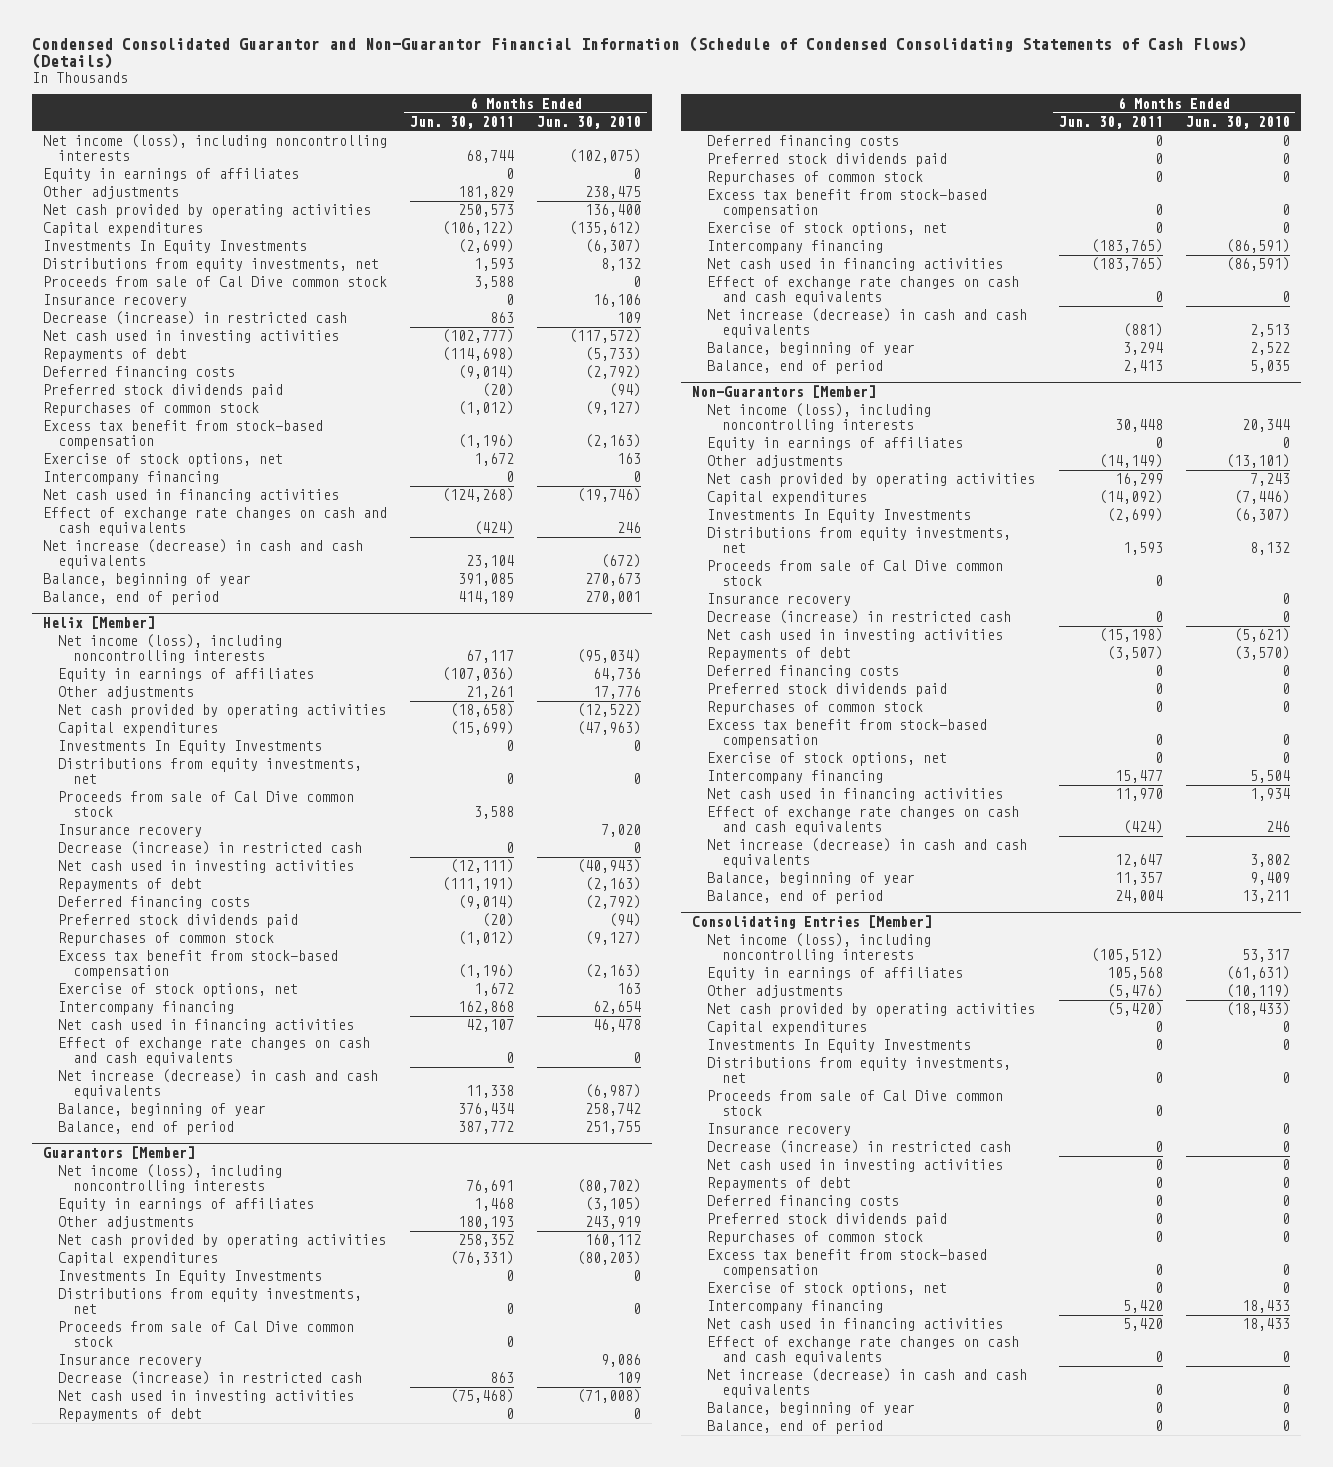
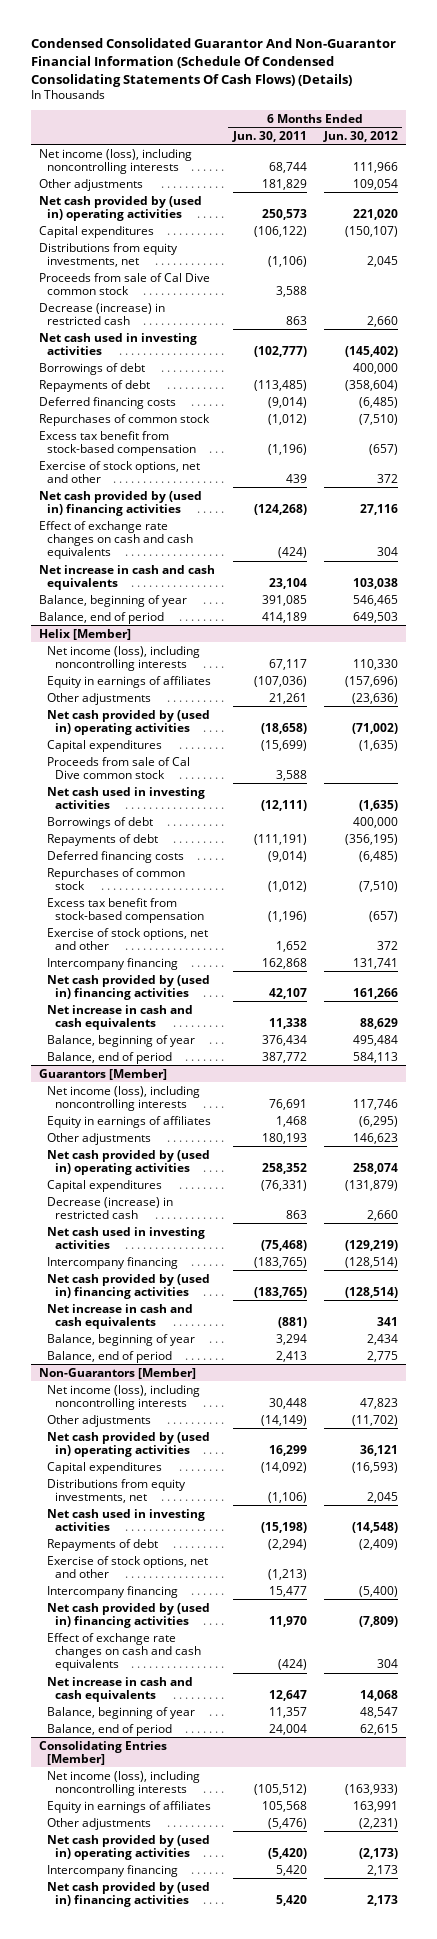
- Condensed Consolidated Guarantor and Non-Guarantor Financial Information (Schedule of Condensed Consolidating Statements of Cash Flows) (Details)
+ Condensed Consolidated Guarantor And Non-Guarantor Financial Information (Schedule Of Condensed Consolidating Statements Of Cash Flows) (Details)
- | 6 Months Ended Jun. 30, 2011 | 6 Months Ended Jun. 30, 2010
+ | 6 Months Ended Jun. 30, 2011 | 6 Months Ended Jun. 30, 2012
- Equity in earnings of affiliates | 0 | 0
- Net cash provided by operating activities | 250,573 | 136,400
+ Net cash provided by (used in) operating activities | 250,573 | 221,020
- Investments In Equity Investments | (2,699) | (6,307)
- Distributions from equity investments, net | 1,593 | 8,132
+ Distributions from equity investments, net | (1,106) | 2,045
- Insurance recovery | 0 | 16,106
- Repayments of debt | (114,698) | (5,733)
+ Borrowings of debt | | 400,000
+ Repayments of debt | (113,485) | (358,604)
- Preferred stock dividends paid | (20) | (94)
- Exercise of stock options, net | 1,672 | 163
- Intercompany financing | 0 | 0
- Net cash used in financing activities | (124,268) | (19,746)
+ Exercise of stock options, net and other | 439 | 372
+ Net cash provided by (used in) financing activities | (124,268) | 27,116
- Net increase (decrease) in cash and cash equivalents | 23,104 | (672)
+ Net increase in cash and cash equivalents | 23,104 | 103,038
@ Helix [Member]
- Net cash provided by operating activities | (18,658) | (12,522)
+ Net cash provided by (used in) operating activities | (18,658) | (71,002)
- Investments In Equity Investments | 0 | 0
- Distributions from equity investments, net | 0 | 0
- Insurance recovery | | 7,020
- Decrease (increase) in restricted cash | 0 | 0
+ Borrowings of debt | | 400,000
- Preferred stock dividends paid | (20) | (94)
- Exercise of stock options, net | 1,672 | 163
+ Exercise of stock options, net and other | 1,652 | 372
- Net cash used in financing activities | 42,107 | 46,478
- Effect of exchange rate changes on cash and cash equivalents | 0 | 0
- Net increase (decrease) in cash and cash equivalents | 11,338 | (6,987)
+ Net cash provided by (used in) financing activities | 42,107 | 161,266
+ Net increase in cash and cash equivalents | 11,338 | 88,629
@ Guarantors [Member]
- Net cash provided by operating activities | 258,352 | 160,112
+ Net cash provided by (used in) operating activities | 258,352 | 258,074
- Investments In Equity Investments | 0 | 0
- Distributions from equity investments, net | 0 | 0
- Proceeds from sale of Cal Dive common stock | 0 |
- Insurance recovery | | 9,086
- Repayments of debt | 0 | 0
- Deferred financing costs | 0 | 0
- Preferred stock dividends paid | 0 | 0
- Repurchases of common stock | 0 | 0
- Excess tax benefit from stock-based compensation | 0 | 0
- Exercise of stock options, net | 0 | 0
- Net cash used in financing activities | (183,765) | (86,591)
- Effect of exchange rate changes on cash and cash equivalents | 0 | 0
- Net increase (decrease) in cash and cash equivalents | (881) | 2,513
+ Net cash provided by (used in) financing activities | (183,765) | (128,514)
+ Net increase in cash and cash equivalents | (881) | 341
@ Non-Guarantors [Member]
- Equity in earnings of affiliates | 0 | 0
- Net cash provided by operating activities | 16,299 | 7,243
+ Net cash provided by (used in) operating activities | 16,299 | 36,121
- Investments In Equity Investments | (2,699) | (6,307)
- Distributions from equity investments, net | 1,593 | 8,132
- Proceeds from sale of Cal Dive common stock | 0 |
- Insurance recovery | | 0
- Decrease (increase) in restricted cash | 0 | 0
+ Distributions from equity investments, net | (1,106) | 2,045
- Repayments of debt | (3,507) | (3,570)
- Deferred financing costs | 0 | 0
- Preferred stock dividends paid | 0 | 0
- Repurchases of common stock | 0 | 0
- Excess tax benefit from stock-based compensation | 0 | 0
- Exercise of stock options, net | 0 | 0
+ Repayments of debt | (2,294) | (2,409)
+ Exercise of stock options, net and other | (1,213) |
- Net cash used in financing activities | 11,970 | 1,934
+ Net cash provided by (used in) financing activities | 11,970 | (7,809)
- Net increase (decrease) in cash and cash equivalents | 12,647 | 3,802
+ Net increase in cash and cash equivalents | 12,647 | 14,068
@ Consolidating Entries [Member]
- Net cash provided by operating activities | (5,420) | (18,433)
- Capital expenditures | 0 | 0
- Investments In Equity Investments | 0 | 0
- Distributions from equity investments, net | 0 | 0
- Proceeds from sale of Cal Dive common stock | 0 |
- Insurance recovery | | 0
- Decrease (increase) in restricted cash | 0 | 0
- Net cash used in investing activities | 0 | 0
- Repayments of debt | 0 | 0
- Deferred financing costs | 0 | 0
- Preferred stock dividends paid | 0 | 0
- Repurchases of common stock | 0 | 0
- Excess tax benefit from stock-based compensation | 0 | 0
- Exercise of stock options, net | 0 | 0
+ Net cash provided by (used in) operating activities | (5,420) | (2,173)
- Net cash used in financing activities | 5,420 | 18,433
- Effect of exchange rate changes on cash and cash equivalents | 0 | 0
- Net increase (decrease) in cash and cash equivalents | 0 | 0
- Balance, beginning of year | 0 | 0
- Balance, end of period | 0 | 0
+ Net cash provided by (used in) financing activities | 5,420 | 2,173

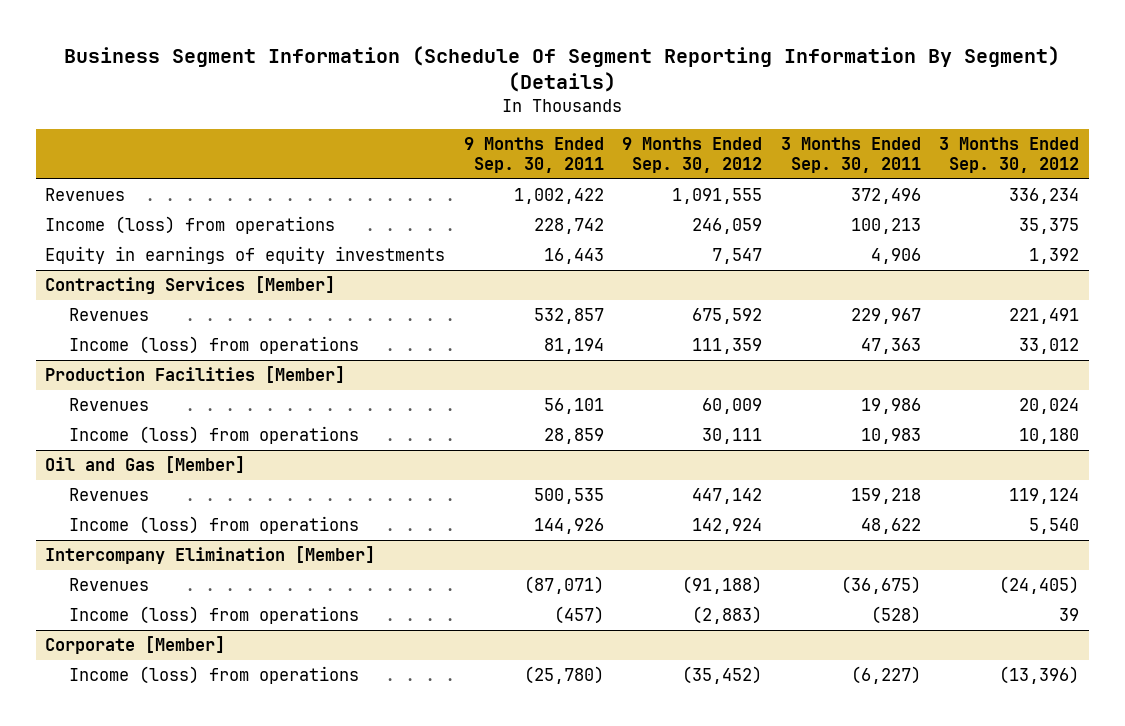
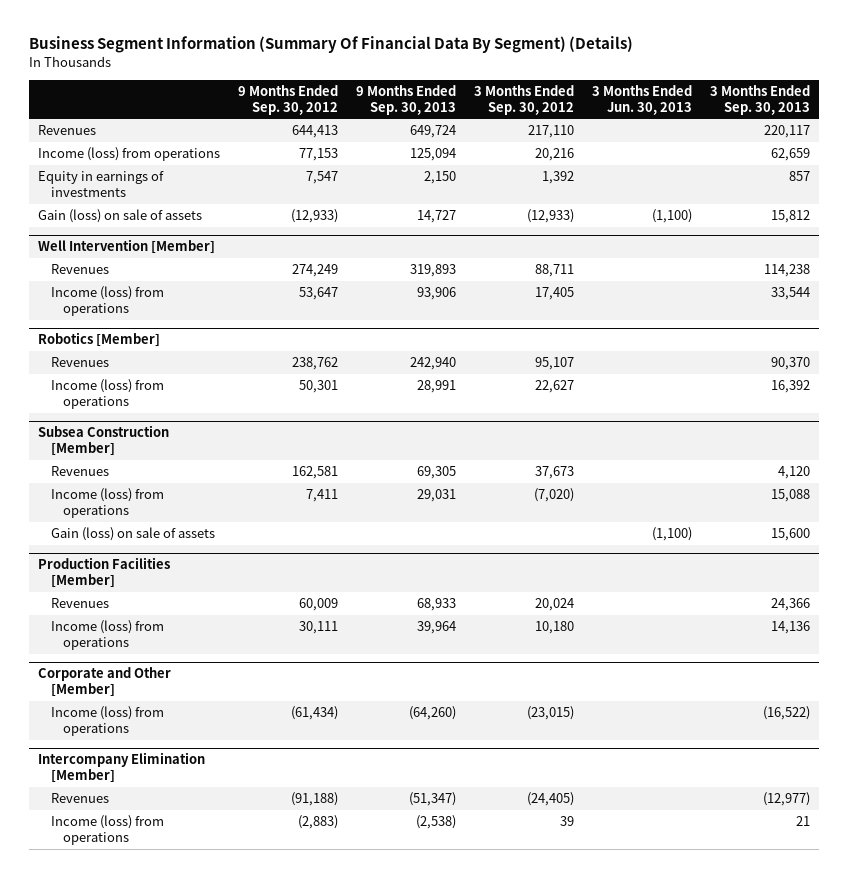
- Business Segment Information (Schedule Of Segment Reporting Information By Segment) (Details)
+ Business Segment Information (Summary Of Financial Data By Segment) (Details)
- | 9 Months Ended Sep. 30, 2011 | 9 Months Ended Sep. 30, 2012 | 3 Months Ended Sep. 30, 2011 | 3 Months Ended Sep. 30, 2012
+ | 9 Months Ended Sep. 30, 2012 | 9 Months Ended Sep. 30, 2013 | 3 Months Ended Sep. 30, 2012 | 3 Months Ended Jun. 30, 2013 | 3 Months Ended Sep. 30, 2013
- Revenues | 1,002,422 | 1,091,555 | 372,496 | 336,234
- Income (loss) from operations | 228,742 | 246,059 | 100,213 | 35,375
- Equity in earnings of equity investments | 16,443 | 7,547 | 4,906 | 1,392
- Contracting Services [Member]
- Revenues | 532,857 | 675,592 | 229,967 | 221,491
- Income (loss) from operations | 81,194 | 111,359 | 47,363 | 33,012
+ Revenues | 644,413 | 649,724 | 217,110 | | 220,117
+ Income (loss) from operations | 77,153 | 125,094 | 20,216 | | 62,659
+ Equity in earnings of investments | 7,547 | 2,150 | 1,392 | | 857
+ Gain (loss) on sale of assets | (12,933) | 14,727 | (12,933) | (1,100) | 15,812
+ Well Intervention [Member]
+ Revenues | 274,249 | 319,893 | 88,711 | | 114,238
+ Income (loss) from operations | 53,647 | 93,906 | 17,405 | | 33,544
+ Robotics [Member]
+ Revenues | 238,762 | 242,940 | 95,107 | | 90,370
+ Income (loss) from operations | 50,301 | 28,991 | 22,627 | | 16,392
+ Subsea Construction [Member]
+ Revenues | 162,581 | 69,305 | 37,673 | | 4,120
+ Income (loss) from operations | 7,411 | 29,031 | (7,020) | | 15,088
+ Gain (loss) on sale of assets | | | | (1,100) | 15,600
- Oil and Gas [Member]
- Revenues | 500,535 | 447,142 | 159,218 | 119,124
- Income (loss) from operations | 144,926 | 142,924 | 48,622 | 5,540
+ Corporate and Other [Member]
+ Income (loss) from operations | (61,434) | (64,260) | (23,015) | | (16,522)
- Corporate [Member]
- Income (loss) from operations | (25,780) | (35,452) | (6,227) | (13,396)

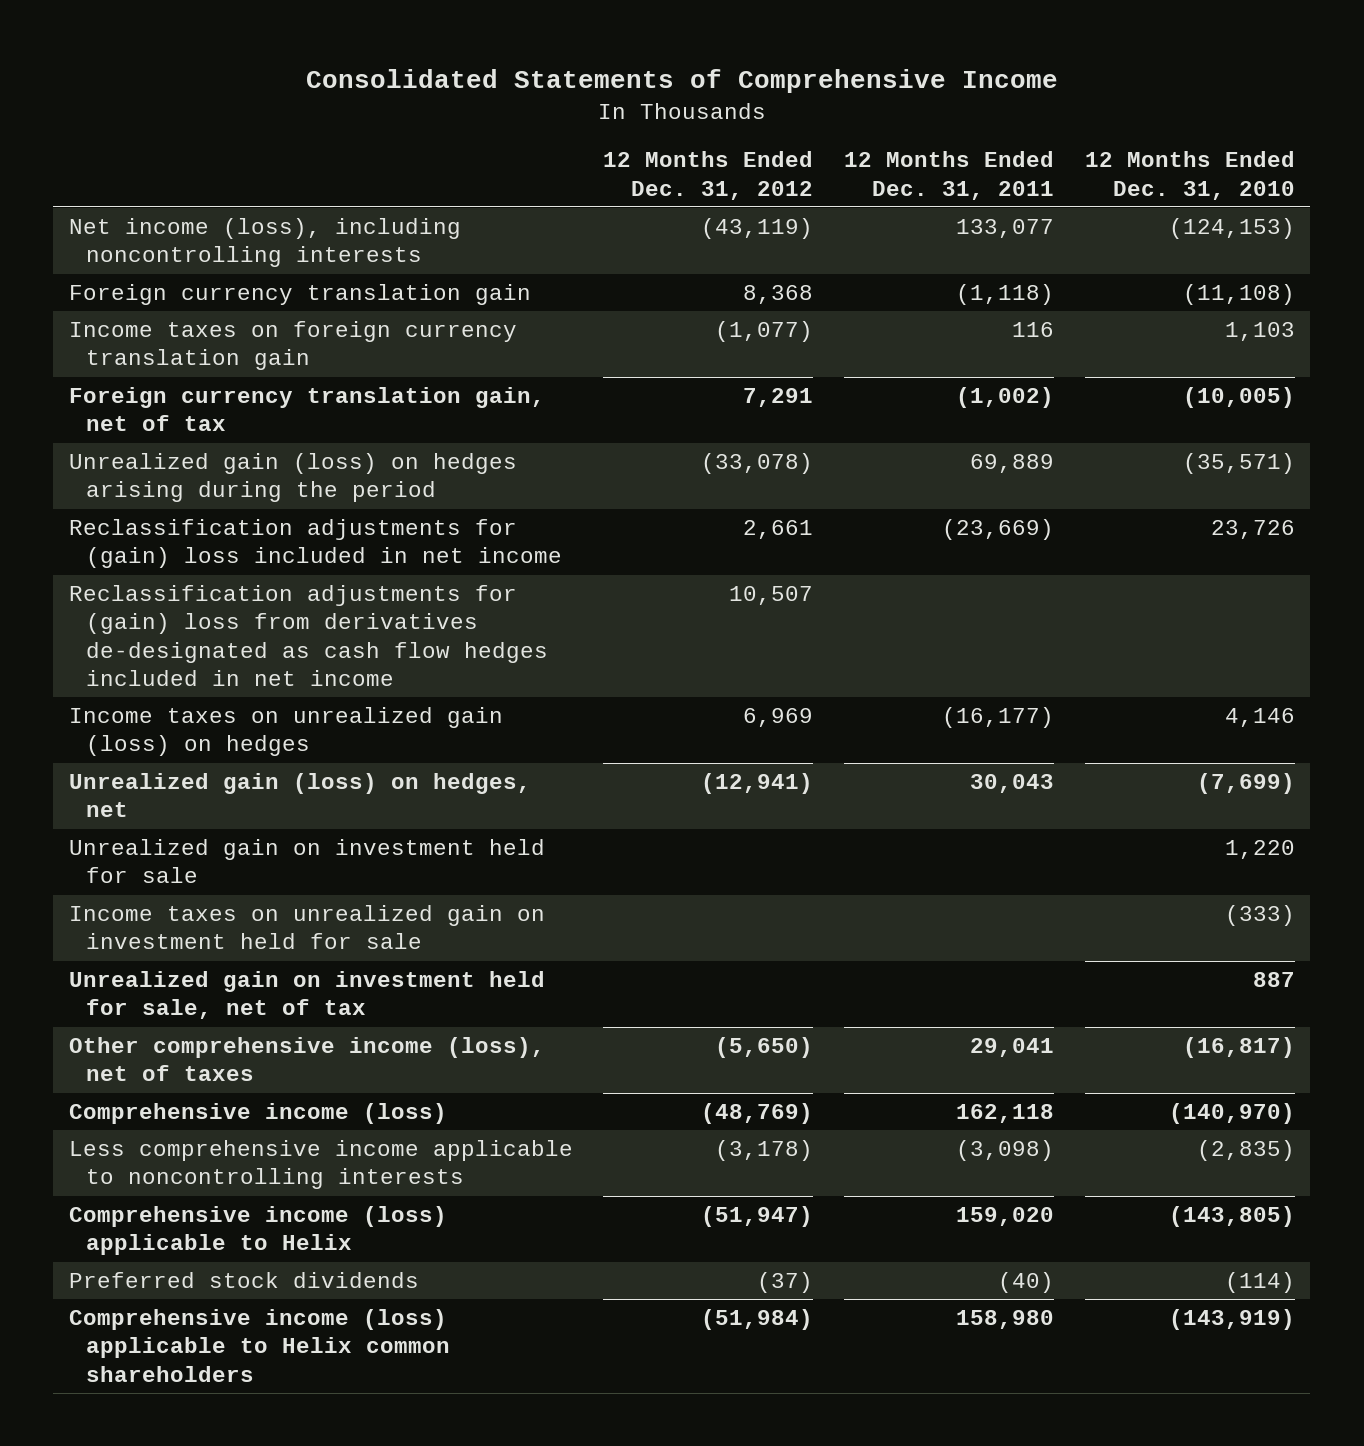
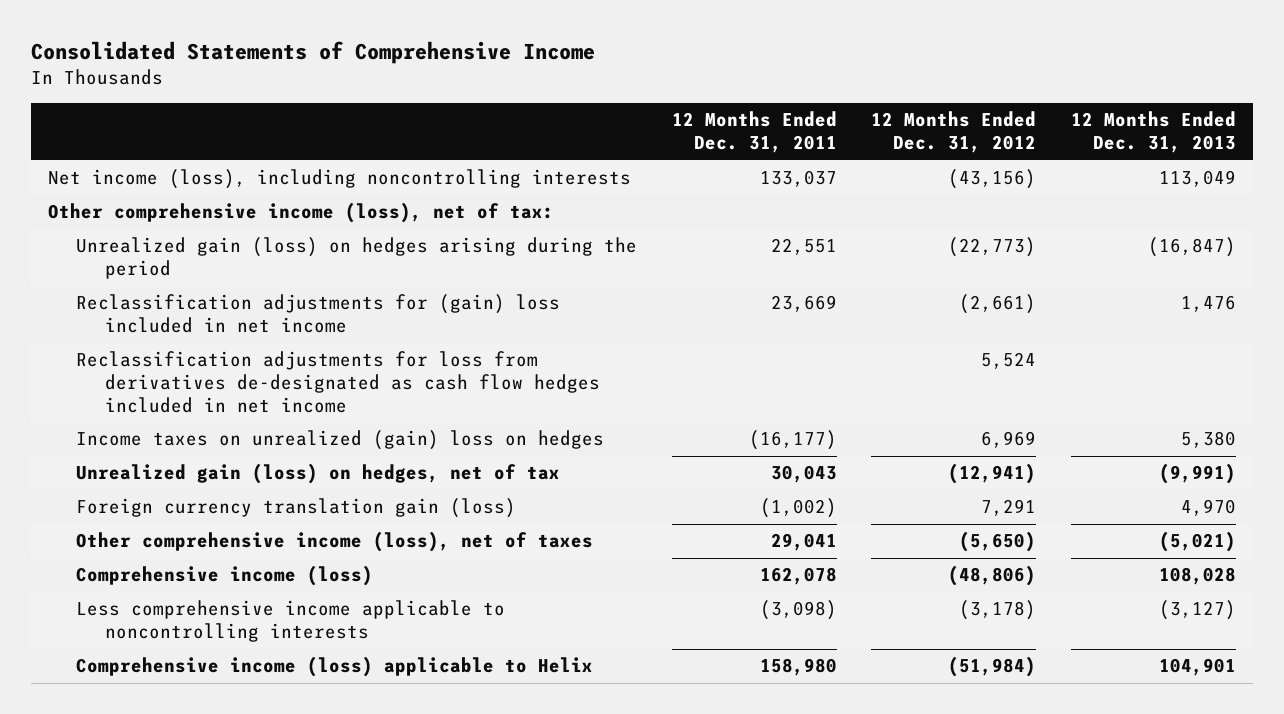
- | 12 Months Ended Dec. 31, 2012 | 12 Months Ended Dec. 31, 2011 | 12 Months Ended Dec. 31, 2010
+ | 12 Months Ended Dec. 31, 2011 | 12 Months Ended Dec. 31, 2012 | 12 Months Ended Dec. 31, 2013
- Net income (loss), including noncontrolling interests | (43,119) | 133,077 | (124,153)
- Foreign currency translation gain | 8,368 | (1,118) | (11,108)
- Income taxes on foreign currency translation gain | (1,077) | 116 | 1,103
- Foreign currency translation gain, net of tax | 7,291 | (1,002) | (10,005)
- Unrealized gain (loss) on hedges arising during the period | (33,078) | 69,889 | (35,571)
- Reclassification adjustments for (gain) loss included in net income | 2,661 | (23,669) | 23,726
- Reclassification adjustments for (gain) loss from derivatives de-designated as cash flow hedges included in net income | 10,507 | |
- Income taxes on unrealized gain (loss) on hedges | 6,969 | (16,177) | 4,146
- Unrealized gain (loss) on hedges, net | (12,941) | 30,043 | (7,699)
- Unrealized gain on investment held for sale | | | 1,220
- Income taxes on unrealized gain on investment held for sale | | | (333)
- Unrealized gain on investment held for sale, net of tax | | | 887
+ Net income (loss), including noncontrolling interests | 133,037 | (43,156) | 113,049
+ Other comprehensive income (loss), net of tax:
+ Unrealized gain (loss) on hedges arising during the period | 22,551 | (22,773) | (16,847)
+ Reclassification adjustments for (gain) loss included in net income | 23,669 | (2,661) | 1,476
+ Reclassification adjustments for loss from derivatives de-designated as cash flow hedges included in net income | | 5,524 |
+ Income taxes on unrealized (gain) loss on hedges | (16,177) | 6,969 | 5,380
+ Unrealized gain (loss) on hedges, net of tax | 30,043 | (12,941) | (9,991)
+ Foreign currency translation gain (loss) | (1,002) | 7,291 | 4,970
- Comprehensive income (loss) | (48,769) | 162,118 | (140,970)
+ Comprehensive income (loss) | 162,078 | (48,806) | 108,028
- Comprehensive income (loss) applicable to Helix | (51,947) | 159,020 | (143,805)
- Preferred stock dividends | (37) | (40) | (114)
- Comprehensive income (loss) applicable to Helix common shareholders | (51,984) | 158,980 | (143,919)
+ Comprehensive income (loss) applicable to Helix | 158,980 | (51,984) | 104,901

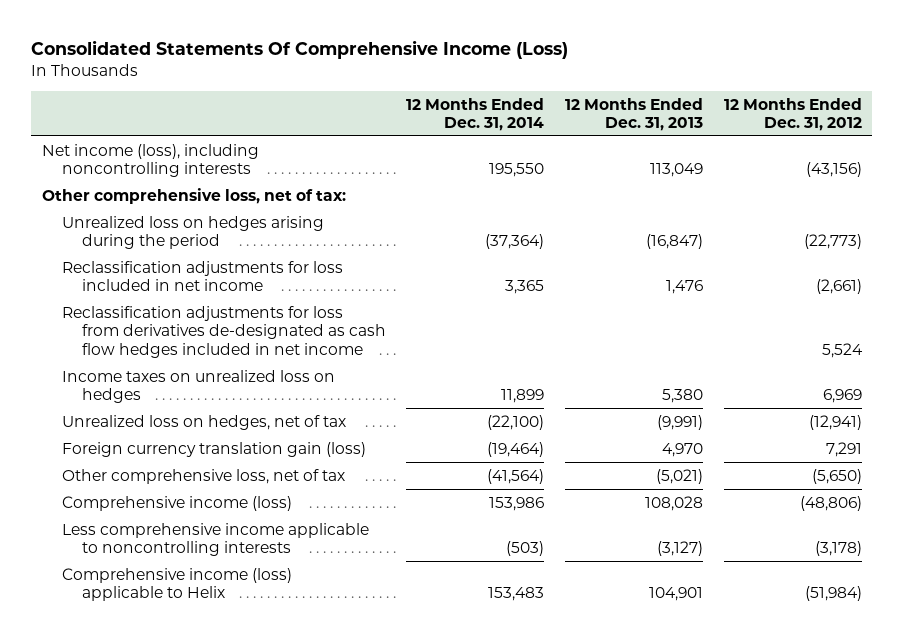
- Consolidated Statements of Comprehensive Income
+ Consolidated Statements Of Comprehensive Income (Loss)
- | 12 Months Ended Dec. 31, 2011 | 12 Months Ended Dec. 31, 2012 | 12 Months Ended Dec. 31, 2013
+ | 12 Months Ended Dec. 31, 2014 | 12 Months Ended Dec. 31, 2013 | 12 Months Ended Dec. 31, 2012
- Other comprehensive income (loss), net of tax:
- Unrealized gain (loss) on hedges arising during the period | 22,551 | (22,773) | (16,847)
- Reclassification adjustments for (gain) loss included in net income | 23,669 | (2,661) | 1,476
+ Other comprehensive loss, net of tax:
+ Unrealized loss on hedges arising during the period | (37,364) | (16,847) | (22,773)
+ Reclassification adjustments for loss included in net income | 3,365 | 1,476 | (2,661)
- Income taxes on unrealized (gain) loss on hedges | (16,177) | 6,969 | 5,380
- Unrealized gain (loss) on hedges, net of tax | 30,043 | (12,941) | (9,991)
+ Income taxes on unrealized loss on hedges | 11,899 | 5,380 | 6,969
+ Unrealized loss on hedges, net of tax | (22,100) | (9,991) | (12,941)
- Other comprehensive income (loss), net of taxes | 29,041 | (5,650) | (5,021)
+ Other comprehensive loss, net of tax | (41,564) | (5,021) | (5,650)

